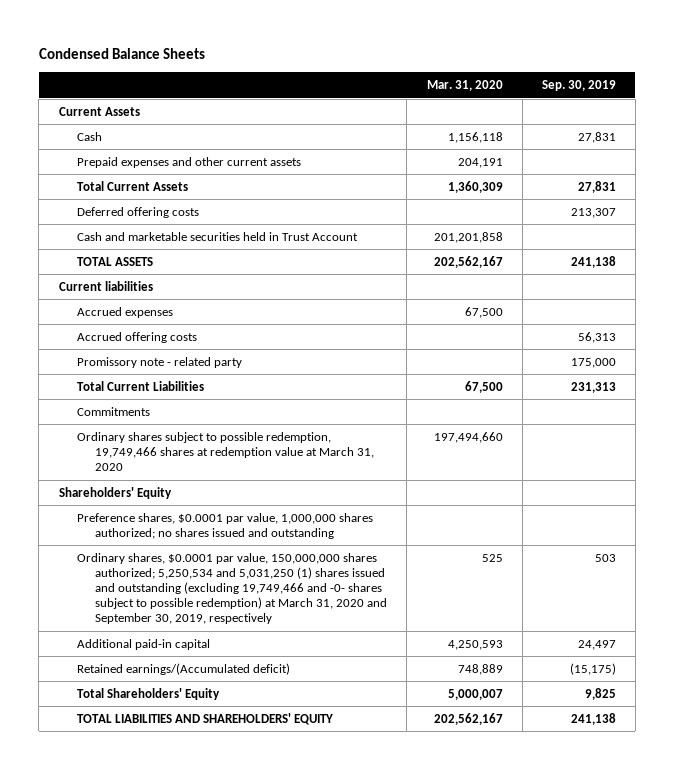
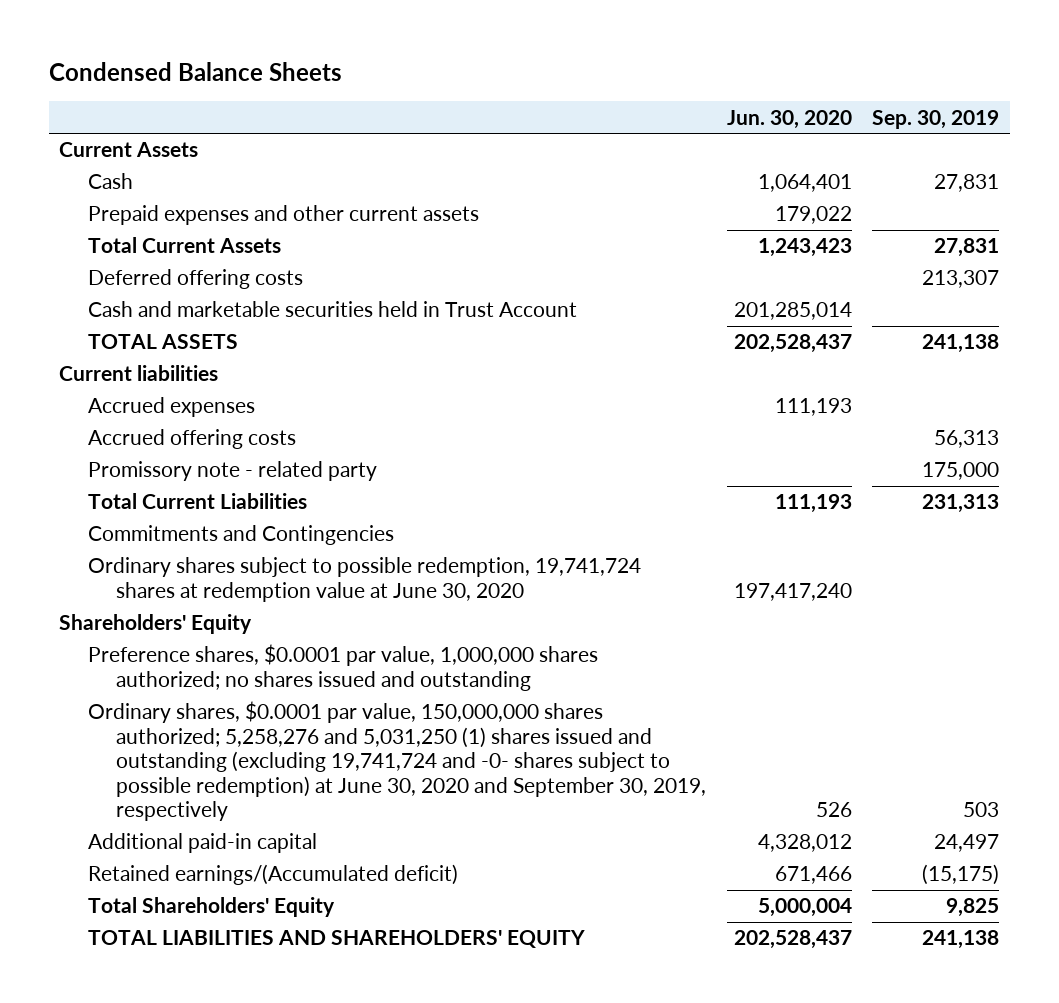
- | Mar. 31, 2020 | Sep. 30, 2019
+ | Jun. 30, 2020 | Sep. 30, 2019
- Commitments
- Ordinary shares subject to possible redemption, 19,749,466 shares at redemption value at March 31, 2020 | 197,494,660 |
+ Commitments and Contingencies
+ Ordinary shares subject to possible redemption, 19,741,724 shares at redemption value at June 30, 2020 | 197,417,240 |
- Ordinary shares, $0.0001 par value, 150,000,000 shares authorized; 5,250,534 and 5,031,250 (1) shares issued and outstanding (excluding 19,749,466 and -0- shares subject to possible redemption) at March 31, 2020 and September 30, 2019, respectively | 525 | 503
+ Ordinary shares, $0.0001 par value, 150,000,000 shares authorized; 5,258,276 and 5,031,250 (1) shares issued and outstanding (excluding 19,741,724 and -0- shares subject to possible redemption) at June 30, 2020 and September 30, 2019, respectively | 526 | 503

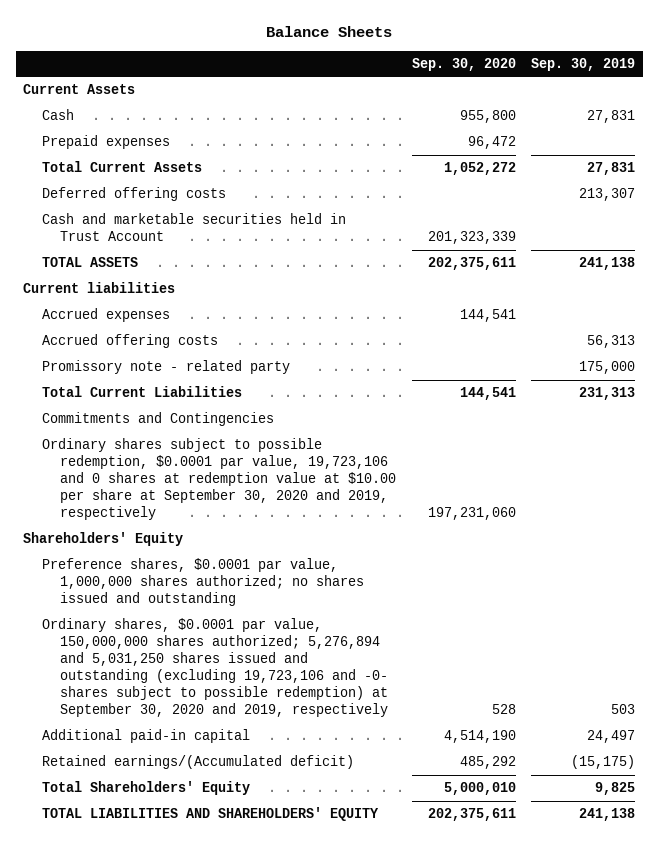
- Condensed Balance Sheets
+ Balance Sheets
- | Jun. 30, 2020 | Sep. 30, 2019
+ | Sep. 30, 2020 | Sep. 30, 2019
- Prepaid expenses and other current assets | 179,022 |
+ Prepaid expenses | 96,472 |
- Ordinary shares subject to possible redemption, 19,741,724 shares at redemption value at June 30, 2020 | 197,417,240 |
+ Ordinary shares subject to possible redemption, $0.0001 par value, 19,723,106 and 0 shares at redemption value at $10.00 per share at September 30, 2020 and 2019, respectively | 197,231,060 |
- Ordinary shares, $0.0001 par value, 150,000,000 shares authorized; 5,258,276 and 5,031,250 (1) shares issued and outstanding (excluding 19,741,724 and -0- shares subject to possible redemption) at June 30, 2020 and September 30, 2019, respectively | 526 | 503
+ Ordinary shares, $0.0001 par value, 150,000,000 shares authorized; 5,276,894 and 5,031,250 shares issued and outstanding (excluding 19,723,106 and -0- shares subject to possible redemption) at September 30, 2020 and 2019, respectively | 528 | 503

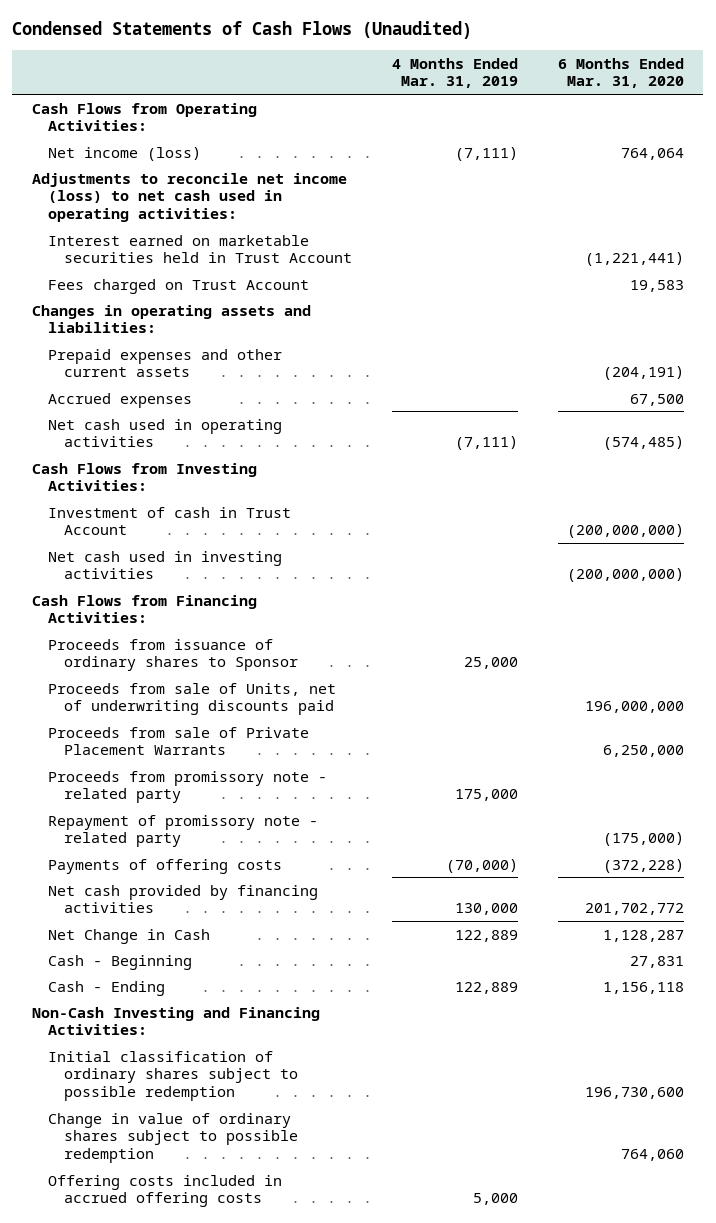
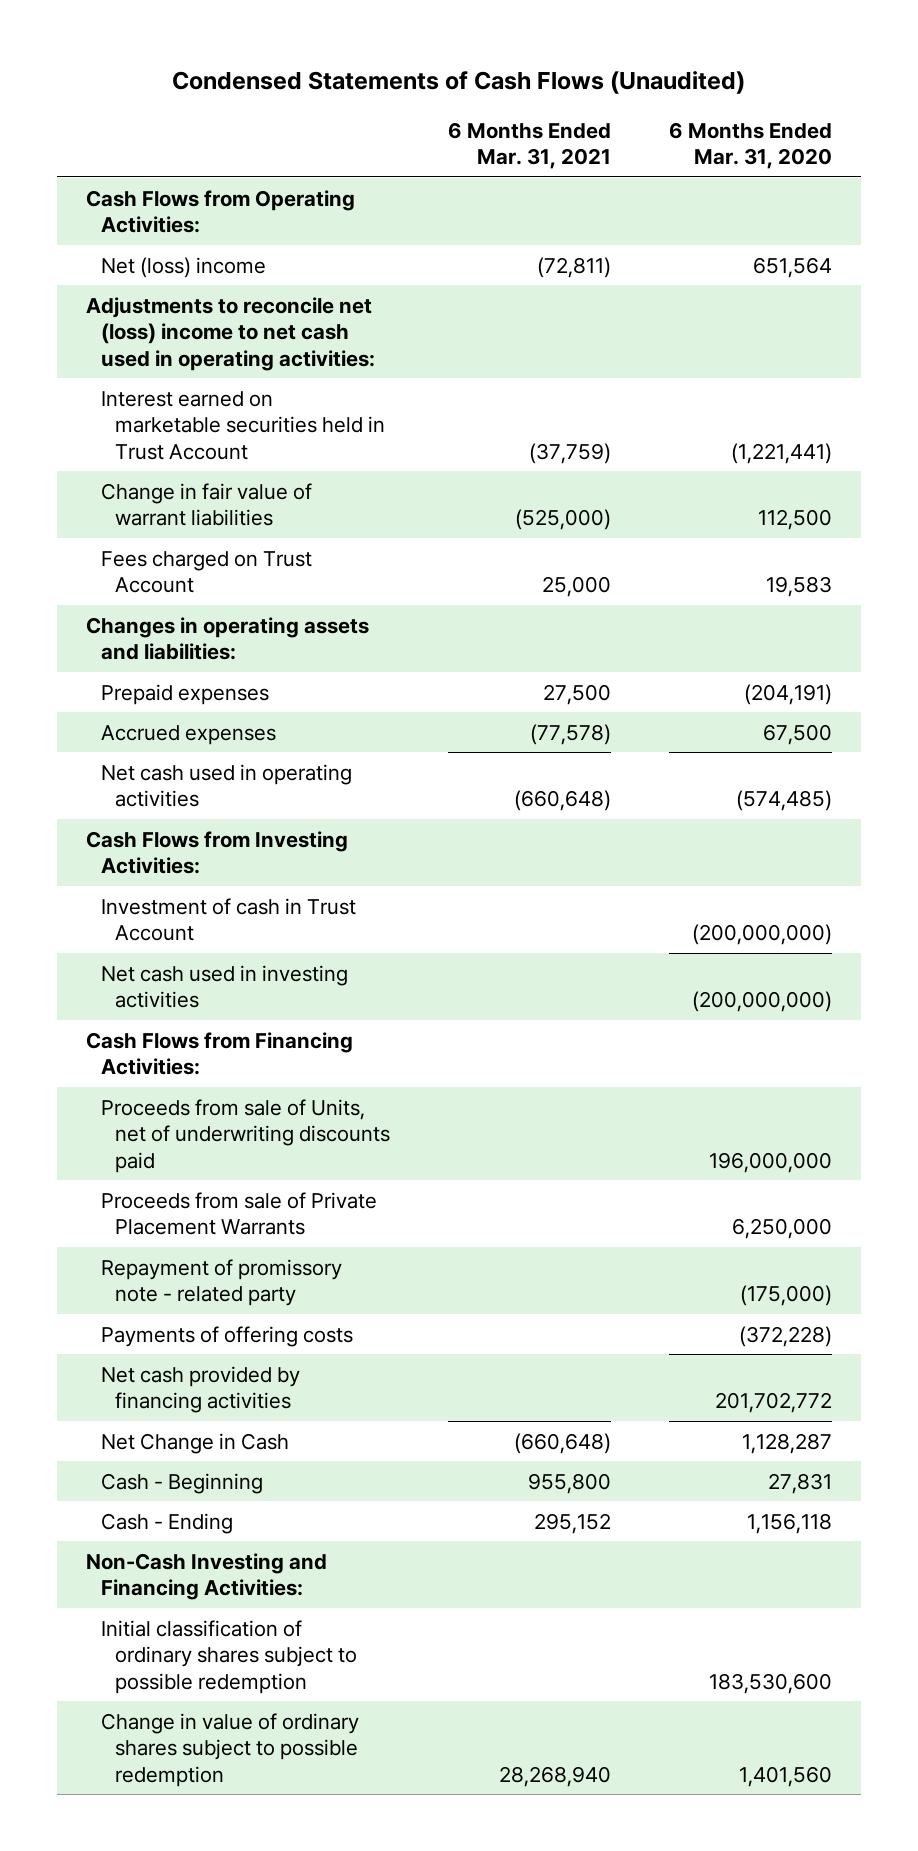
- | 4 Months Ended Mar. 31, 2019 | 6 Months Ended Mar. 31, 2020
+ | 6 Months Ended Mar. 31, 2021 | 6 Months Ended Mar. 31, 2020
- Net income (loss) | (7,111) | 764,064
- Adjustments to reconcile net income (loss) to net cash used in operating activities:
+ Net (loss) income | (72,811) | 651,564
+ Adjustments to reconcile net (loss) income to net cash used in operating activities:
+ Change in fair value of warrant liabilities | (525,000) | 112,500
- Prepaid expenses and other current assets | | (204,191)
+ Prepaid expenses | 27,500 | (204,191)
- Proceeds from issuance of ordinary shares to Sponsor | 25,000 |
- Proceeds from promissory note - related party | 175,000 |
- Initial classification of ordinary shares subject to possible redemption | | 196,730,600
- Change in value of ordinary shares subject to possible redemption | | 764,060
- Offering costs included in accrued offering costs | 5,000 |
+ Initial classification of ordinary shares subject to possible redemption | | 183,530,600
+ Change in value of ordinary shares subject to possible redemption | 28,268,940 | 1,401,560

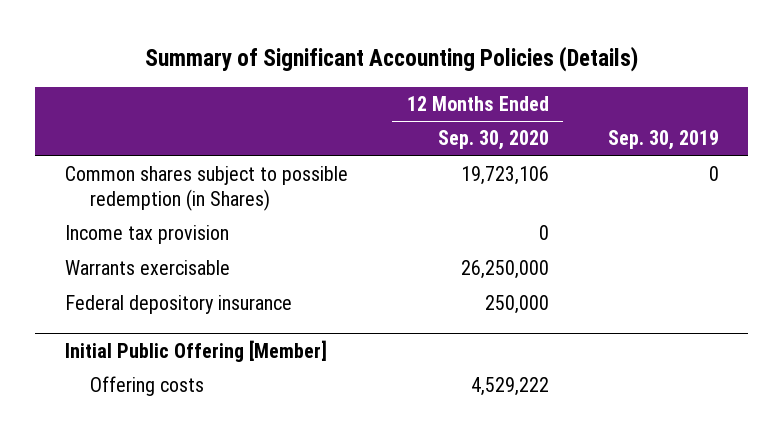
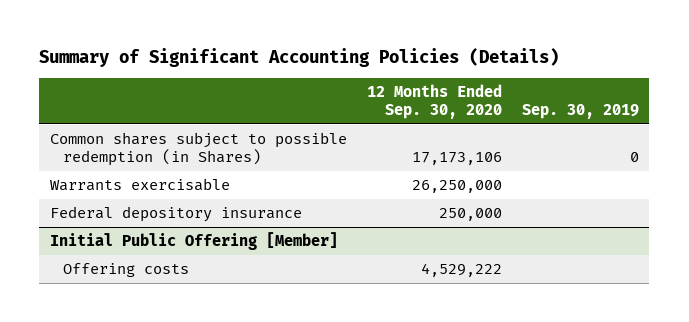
- Common shares subject to possible redemption (in Shares) | 19,723,106 | 0
- Income tax provision | 0 |
+ Common shares subject to possible redemption (in Shares) | 17,173,106 | 0

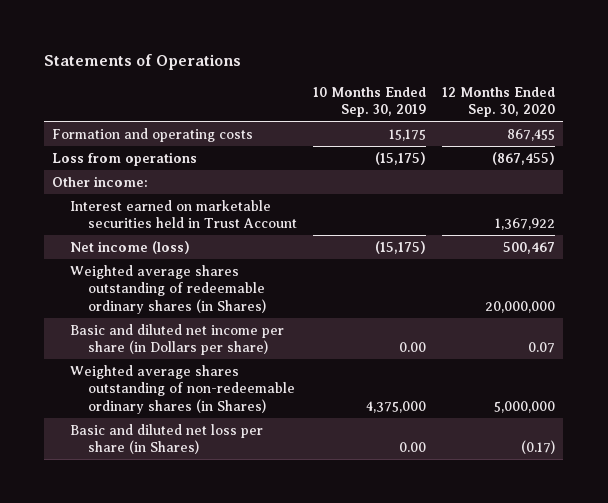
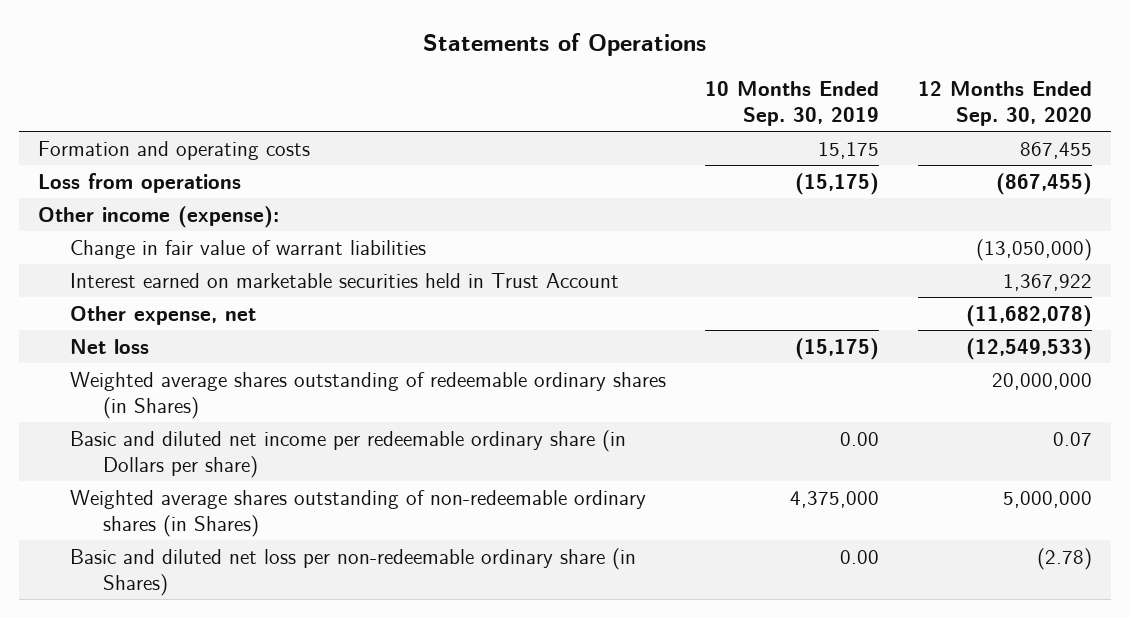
- Other income:
+ Other income (expense):
+ Change in fair value of warrant liabilities | | (13,050,000)
- Net income (loss) | (15,175) | 500,467
+ Other expense, net | | (11,682,078)
+ Net loss | (15,175) | (12,549,533)
- Basic and diluted net income per share (in Dollars per share) | 0.00 | 0.07
+ Basic and diluted net income per redeemable ordinary share (in Dollars per share) | 0.00 | 0.07
- Basic and diluted net loss per share (in Shares) | 0.00 | (0.17)
+ Basic and diluted net loss per non-redeemable ordinary share (in Shares) | 0.00 | (2.78)

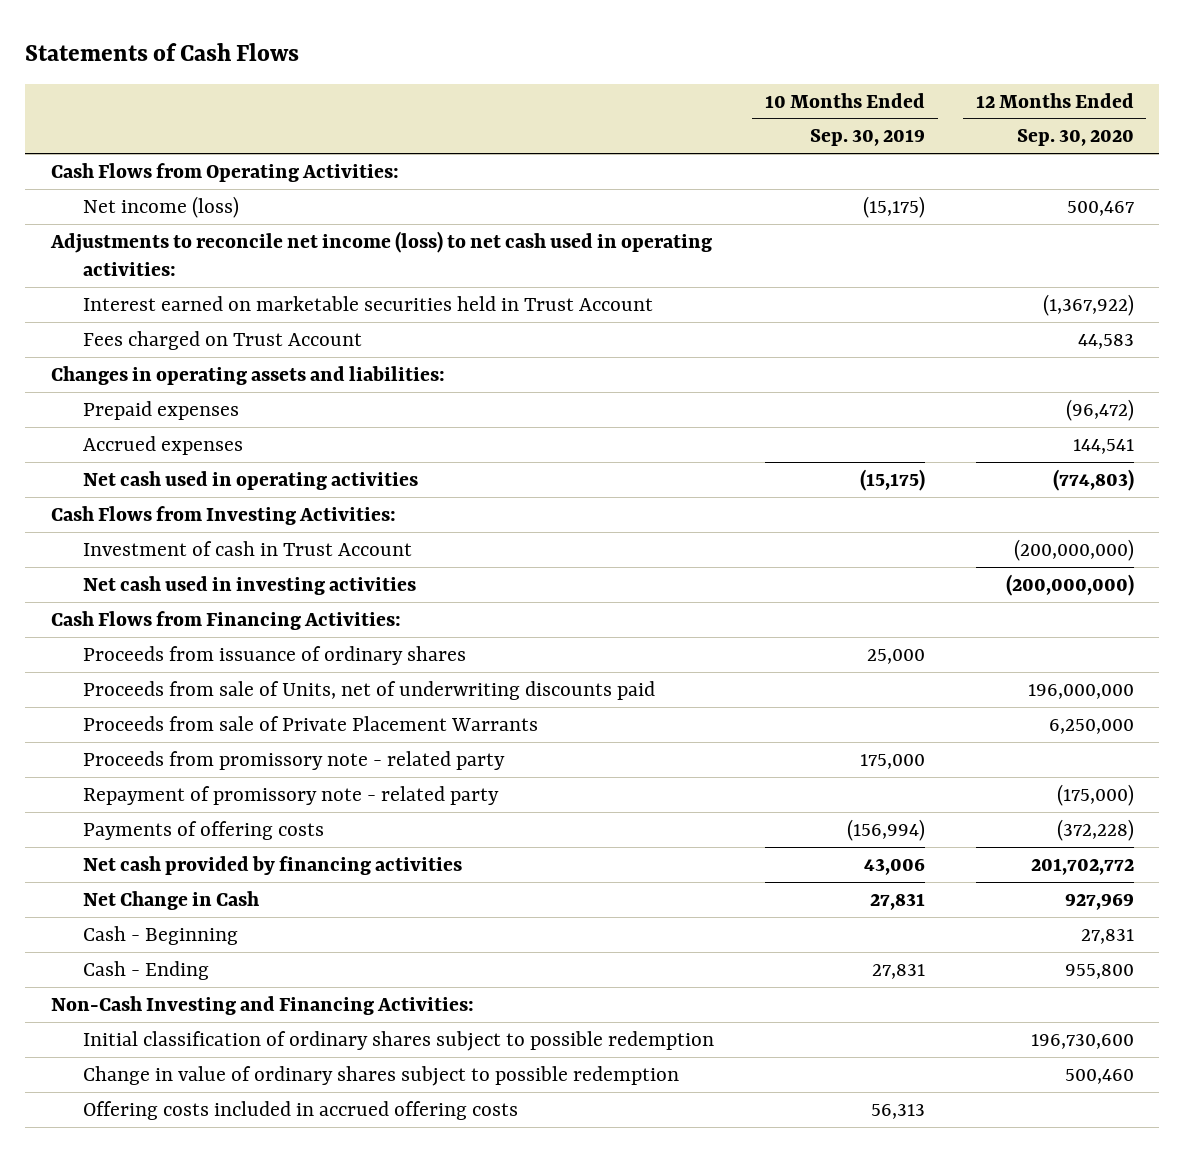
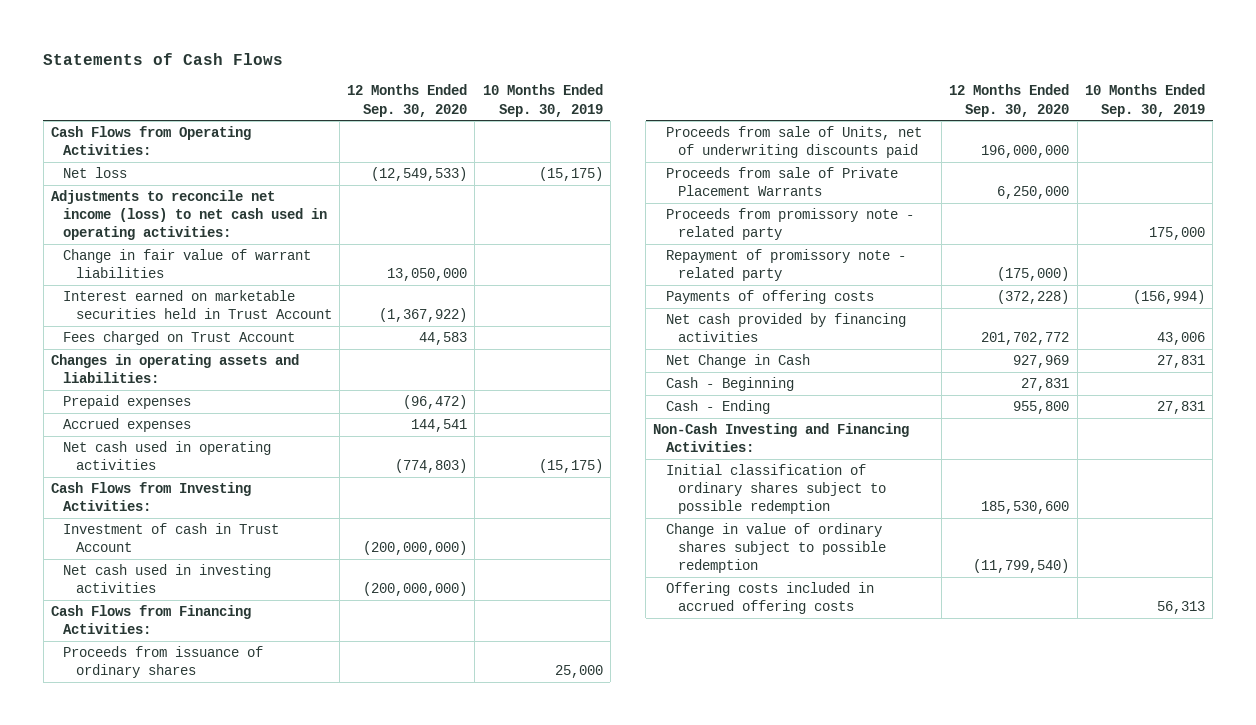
- | 10 Months Ended Sep. 30, 2019 | 12 Months Ended Sep. 30, 2020
+ | 12 Months Ended Sep. 30, 2020 | 10 Months Ended Sep. 30, 2019
- Net income (loss) | (15,175) | 500,467
+ Net loss | (12,549,533) | (15,175)
+ Change in fair value of warrant liabilities | 13,050,000 |
- Initial classification of ordinary shares subject to possible redemption | | 196,730,600
- Change in value of ordinary shares subject to possible redemption | | 500,460
+ Initial classification of ordinary shares subject to possible redemption | 185,530,600 |
+ Change in value of ordinary shares subject to possible redemption | (11,799,540) |

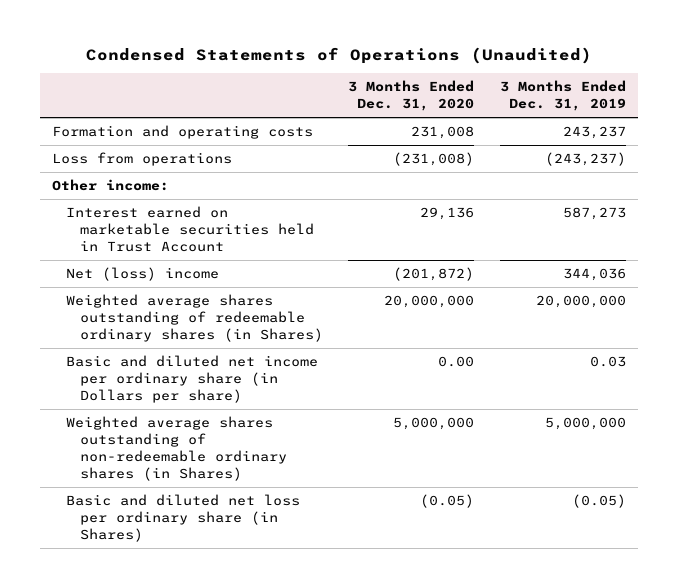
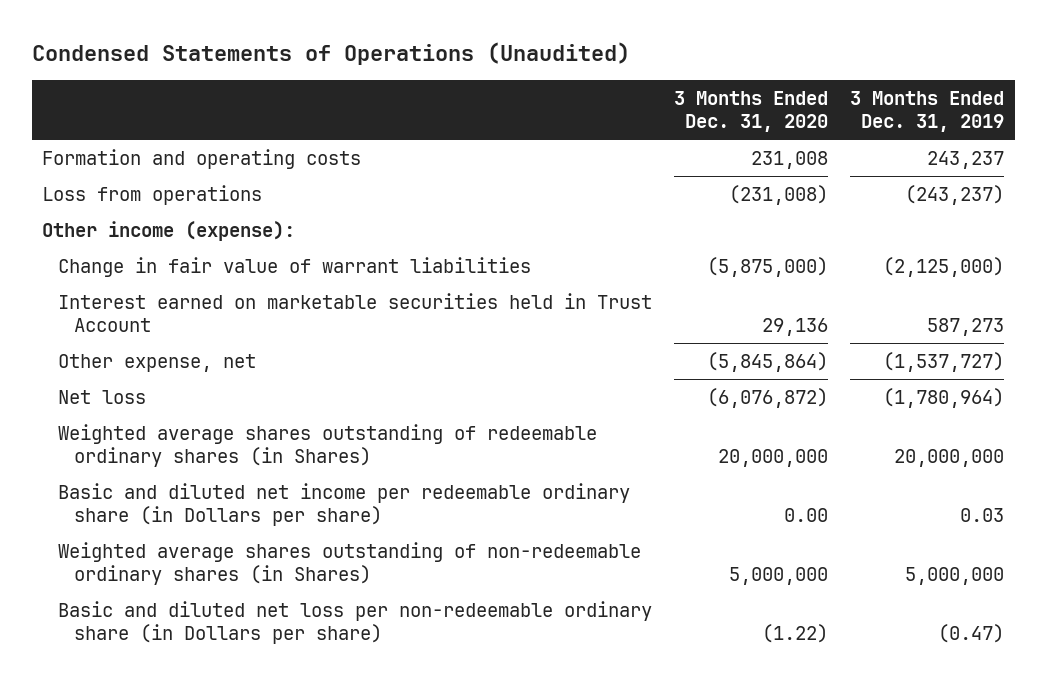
- Other income:
+ Other income (expense):
+ Change in fair value of warrant liabilities | (5,875,000) | (2,125,000)
- Net (loss) income | (201,872) | 344,036
+ Other expense, net | (5,845,864) | (1,537,727)
+ Net loss | (6,076,872) | (1,780,964)
- Basic and diluted net income per ordinary share (in Dollars per share) | 0.00 | 0.03
+ Basic and diluted net income per redeemable ordinary share (in Dollars per share) | 0.00 | 0.03
- Basic and diluted net loss per ordinary share (in Shares) | (0.05) | (0.05)
+ Basic and diluted net loss per non-redeemable ordinary share (in Dollars per share) | (1.22) | (0.47)

